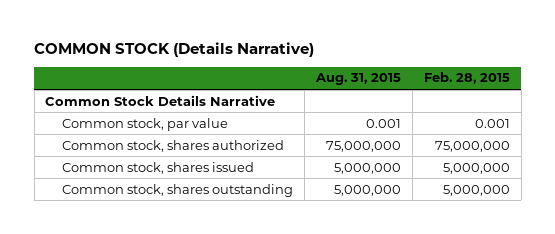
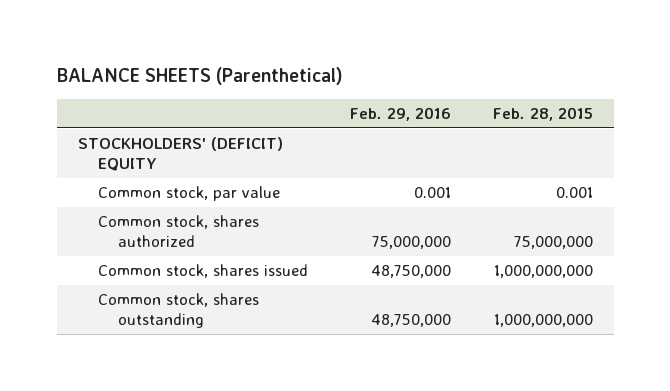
- COMMON STOCK (Details Narrative)
+ BALANCE SHEETS (Parenthetical)
- | Aug. 31, 2015 | Feb. 28, 2015
+ | Feb. 29, 2016 | Feb. 28, 2015
- Common Stock Details Narrative
+ STOCKHOLDERS' (DEFICIT) EQUITY
- Common stock, shares issued | 5,000,000 | 5,000,000
- Common stock, shares outstanding | 5,000,000 | 5,000,000
+ Common stock, shares issued | 48,750,000 | 1,000,000,000
+ Common stock, shares outstanding | 48,750,000 | 1,000,000,000

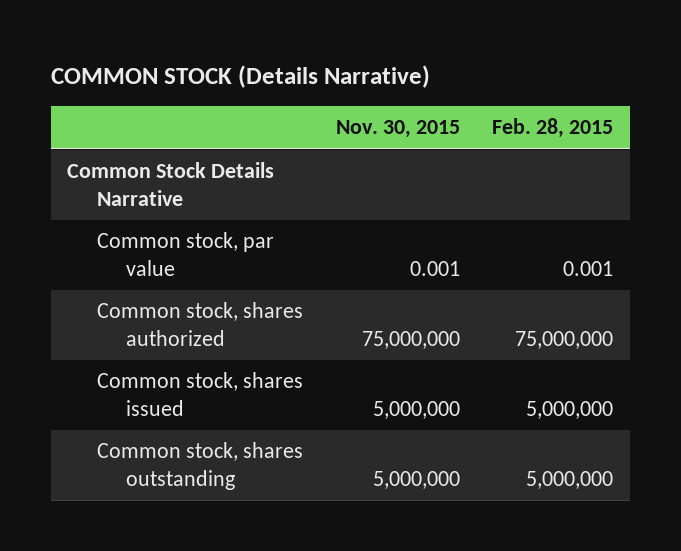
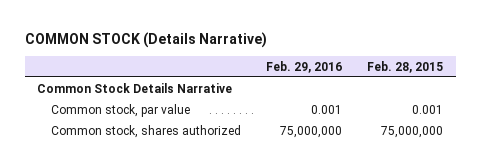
- | Nov. 30, 2015 | Feb. 28, 2015
+ | Feb. 29, 2016 | Feb. 28, 2015
- Common stock, shares issued | 5,000,000 | 5,000,000
- Common stock, shares outstanding | 5,000,000 | 5,000,000

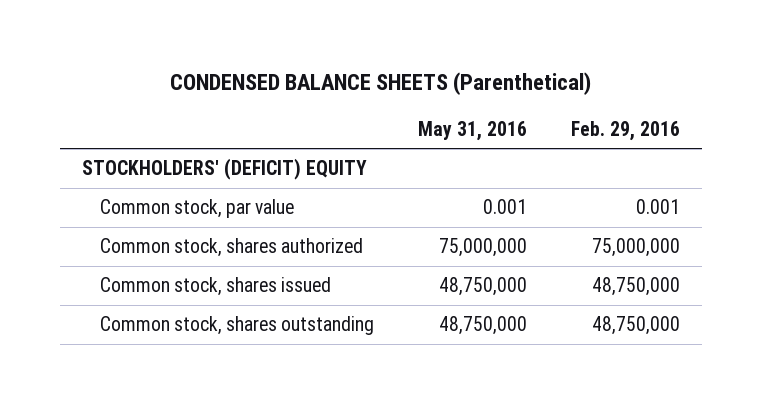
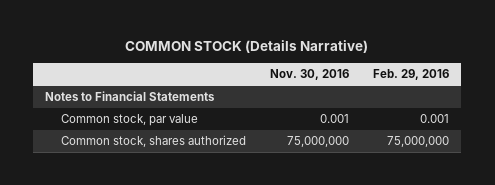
- CONDENSED BALANCE SHEETS (Parenthetical)
+ COMMON STOCK (Details Narrative)
- | May 31, 2016 | Feb. 29, 2016
+ | Nov. 30, 2016 | Feb. 29, 2016
- STOCKHOLDERS' (DEFICIT) EQUITY
+ Notes to Financial Statements
- Common stock, shares issued | 48,750,000 | 48,750,000
- Common stock, shares outstanding | 48,750,000 | 48,750,000

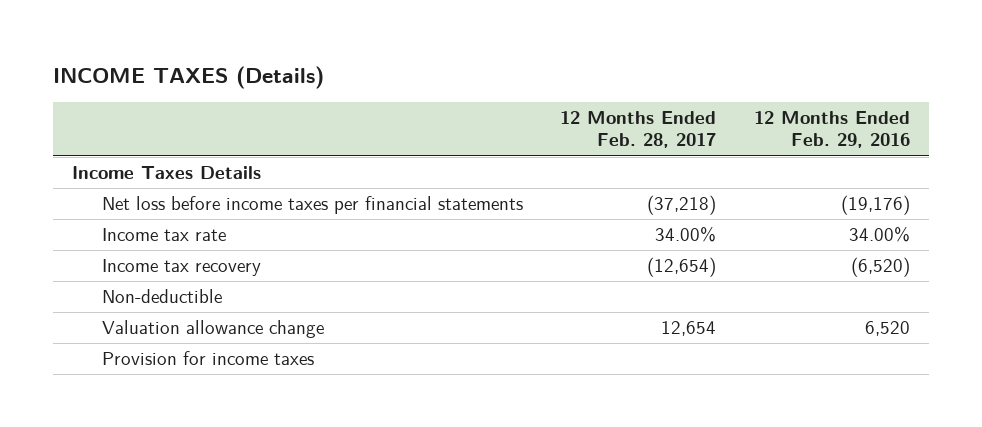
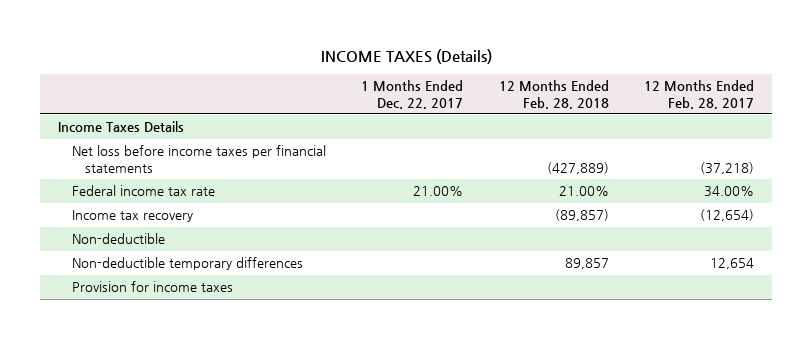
- | 12 Months Ended Feb. 28, 2017 | 12 Months Ended Feb. 29, 2016
+ | 1 Months Ended Dec. 22, 2017 | 12 Months Ended Feb. 28, 2018 | 12 Months Ended Feb. 28, 2017
- Income tax rate | 34.00% | 34.00%
+ Federal income tax rate | 21.00% | 21.00% | 34.00%
- Valuation allowance change | 12,654 | 6,520
+ Non-deductible temporary differences | | 89,857 | 12,654

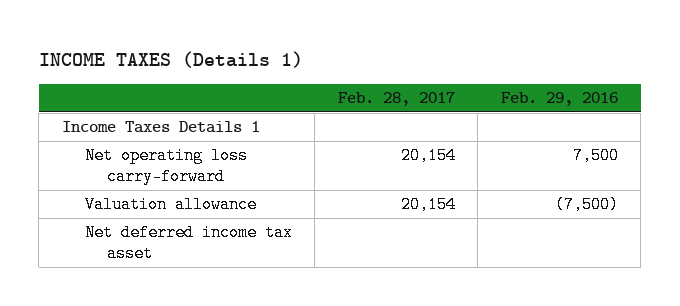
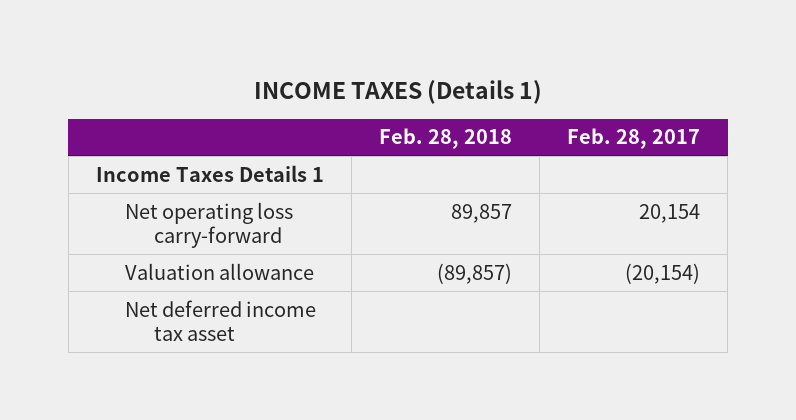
- | Feb. 28, 2017 | Feb. 29, 2016
+ | Feb. 28, 2018 | Feb. 28, 2017
- Valuation allowance | 20,154 | (7,500)
+ Valuation allowance | (89,857) | (20,154)

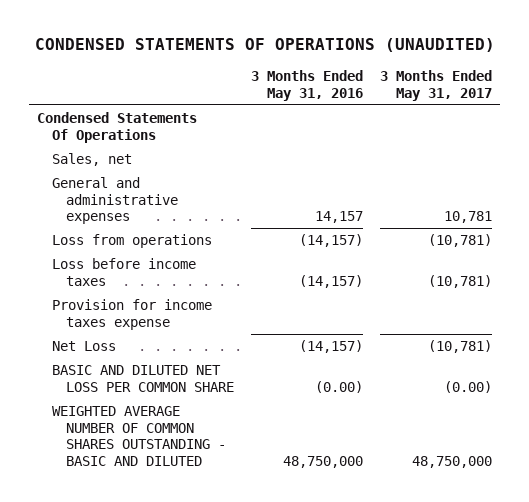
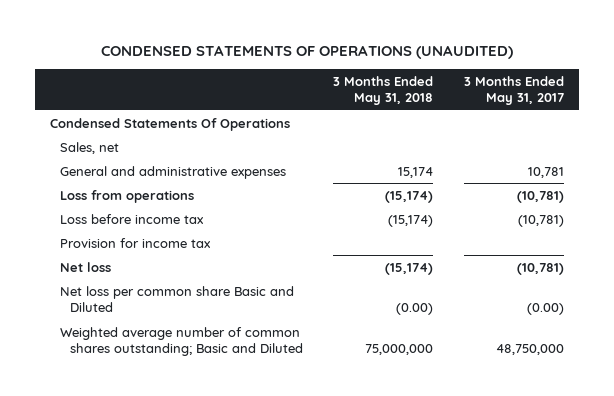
- | 3 Months Ended May 31, 2016 | 3 Months Ended May 31, 2017
+ | 3 Months Ended May 31, 2018 | 3 Months Ended May 31, 2017
- Loss before income taxes | (14,157) | (10,781)
- Provision for income taxes expense
- Net Loss | (14,157) | (10,781)
- BASIC AND DILUTED NET LOSS PER COMMON SHARE | (0.00) | (0.00)
- WEIGHTED AVERAGE NUMBER OF COMMON SHARES OUTSTANDING - BASIC AND DILUTED | 48,750,000 | 48,750,000
+ Loss before income tax | (15,174) | (10,781)
+ Provision for income tax
+ Net loss | (15,174) | (10,781)
+ Net loss per common share Basic and Diluted | (0.00) | (0.00)
+ Weighted average number of common shares outstanding; Basic and Diluted | 75,000,000 | 48,750,000

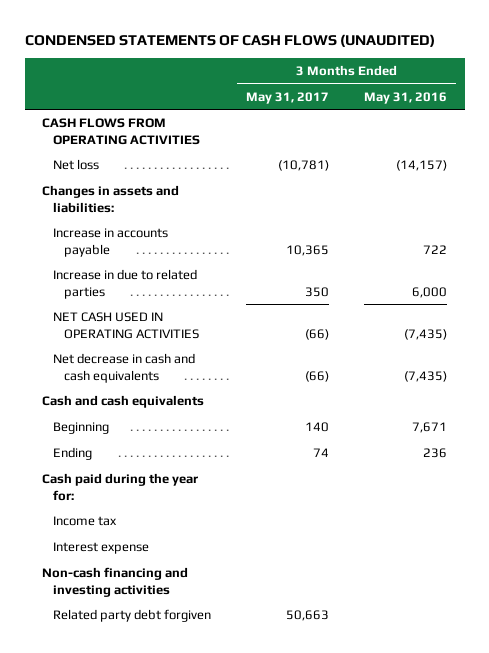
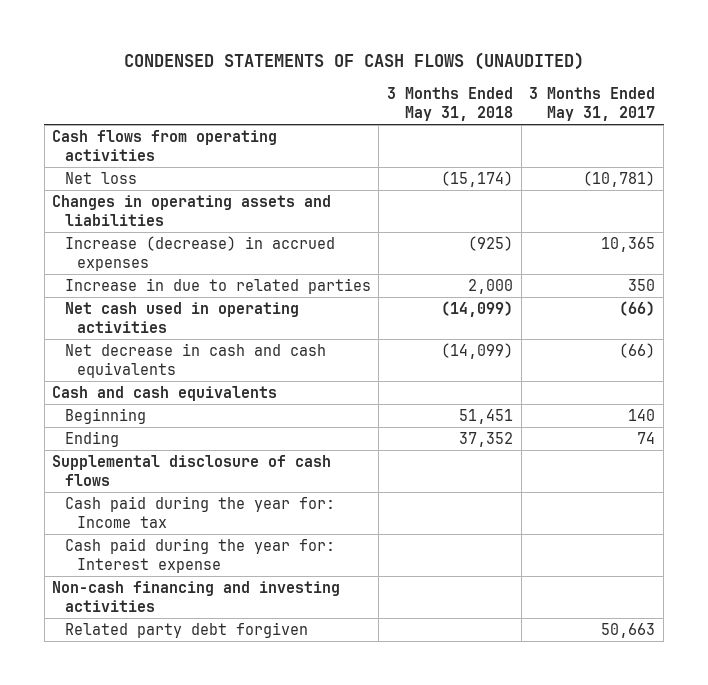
- | 3 Months Ended May 31, 2017 | 3 Months Ended May 31, 2016
+ | 3 Months Ended May 31, 2018 | 3 Months Ended May 31, 2017
- CASH FLOWS FROM OPERATING ACTIVITIES
+ Cash flows from operating activities
- Changes in assets and liabilities:
- Increase in accounts payable | 10,365 | 722
+ Changes in operating assets and liabilities
+ Increase (decrease) in accrued expenses | (925) | 10,365
- NET CASH USED IN OPERATING ACTIVITIES | (66) | (7,435)
+ Net cash used in operating activities | (14,099) | (66)
- Cash paid during the year for:
- Income tax
- Interest expense
+ Supplemental disclosure of cash flows
+ Cash paid during the year for: Income tax
+ Cash paid during the year for: Interest expense

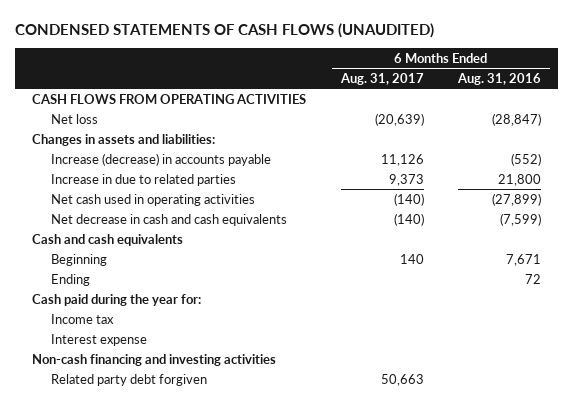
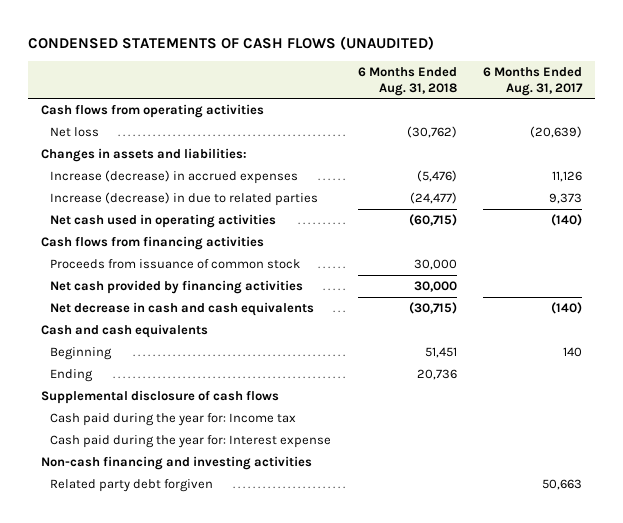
- | 6 Months Ended Aug. 31, 2017 | 6 Months Ended Aug. 31, 2016
+ | 6 Months Ended Aug. 31, 2018 | 6 Months Ended Aug. 31, 2017
- CASH FLOWS FROM OPERATING ACTIVITIES
+ Cash flows from operating activities
- Increase (decrease) in accounts payable | 11,126 | (552)
- Increase in due to related parties | 9,373 | 21,800
+ Increase (decrease) in accrued expenses | (5,476) | 11,126
+ Increase (decrease) in due to related parties | (24,477) | 9,373
+ Cash flows from financing activities
+ Proceeds from issuance of common stock | 30,000 |
+ Net cash provided by financing activities | 30,000 |
- Cash paid during the year for:
- Income tax
- Interest expense
+ Supplemental disclosure of cash flows
+ Cash paid during the year for: Income tax
+ Cash paid during the year for: Interest expense

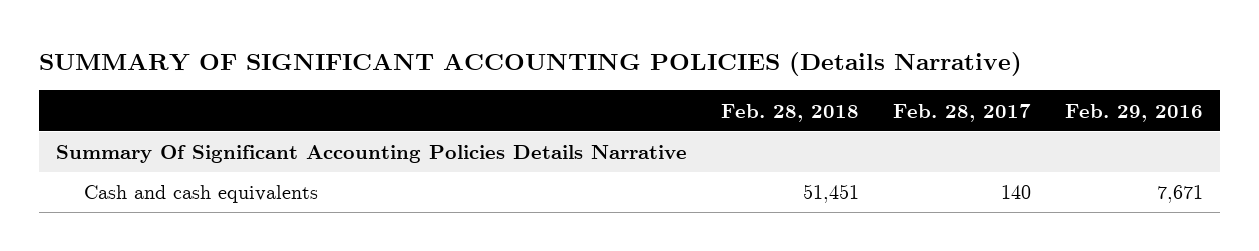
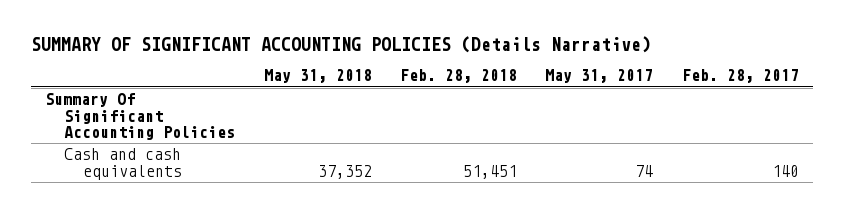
- | Feb. 28, 2018 | Feb. 28, 2017 | Feb. 29, 2016
+ | May 31, 2018 | Feb. 28, 2018 | May 31, 2017 | Feb. 28, 2017
- Summary Of Significant Accounting Policies Details Narrative
+ Summary Of Significant Accounting Policies

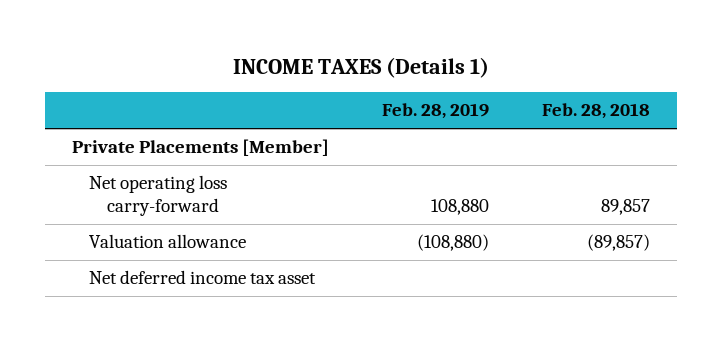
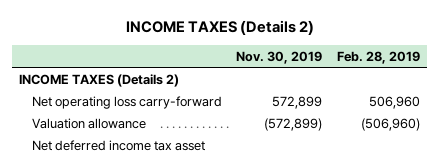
- INCOME TAXES (Details 1)
+ INCOME TAXES (Details 2)
- | Feb. 28, 2019 | Feb. 28, 2018
+ | Nov. 30, 2019 | Feb. 28, 2019
- Private Placements [Member]
- Net operating loss carry-forward | 108,880 | 89,857
- Valuation allowance | (108,880) | (89,857)
+ INCOME TAXES (Details 2)
+ Net operating loss carry-forward | 572,899 | 506,960
+ Valuation allowance | (572,899) | (506,960)

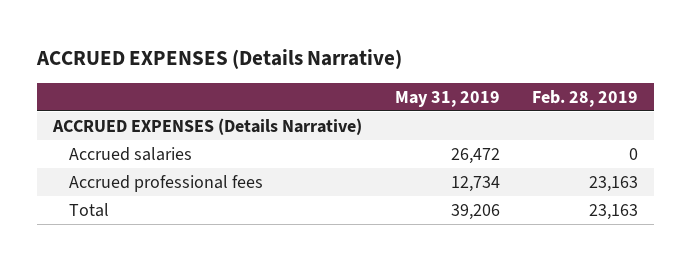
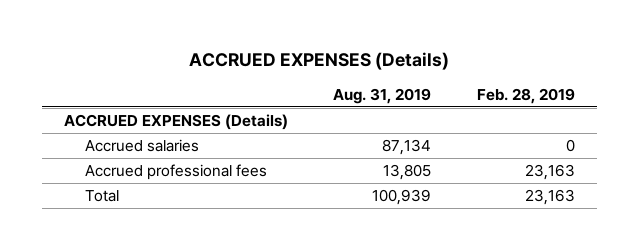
- ACCRUED EXPENSES (Details Narrative)
+ ACCRUED EXPENSES (Details)
- | May 31, 2019 | Feb. 28, 2019
+ | Aug. 31, 2019 | Feb. 28, 2019
- ACCRUED EXPENSES (Details Narrative)
+ ACCRUED EXPENSES (Details)

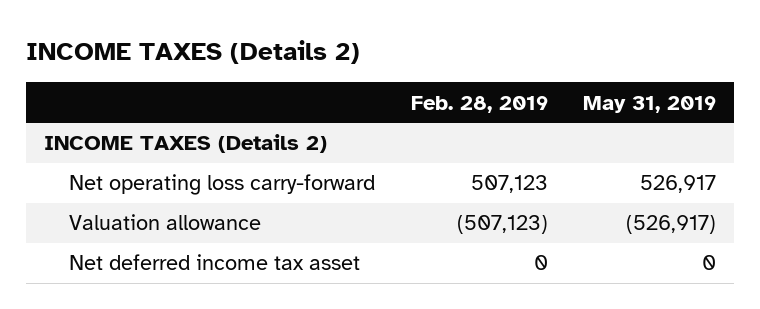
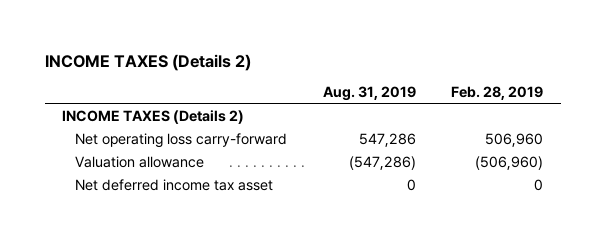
- | Feb. 28, 2019 | May 31, 2019
+ | Aug. 31, 2019 | Feb. 28, 2019
- Net operating loss carry-forward | 507,123 | 526,917
- Valuation allowance | (507,123) | (526,917)
+ Net operating loss carry-forward | 547,286 | 506,960
+ Valuation allowance | (547,286) | (506,960)

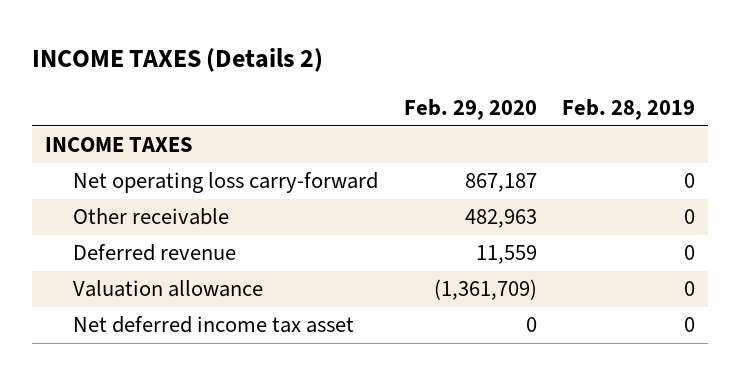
- | Aug. 31, 2019 | Feb. 28, 2019
+ | Feb. 29, 2020 | Feb. 28, 2019
- INCOME TAXES (Details 2)
- Net operating loss carry-forward | 547,286 | 506,960
- Valuation allowance | (547,286) | (506,960)
+ INCOME TAXES
+ Net operating loss carry-forward | 867,187 | 0
+ Other receivable | 482,963 | 0
+ Deferred revenue | 11,559 | 0
+ Valuation allowance | (1,361,709) | 0

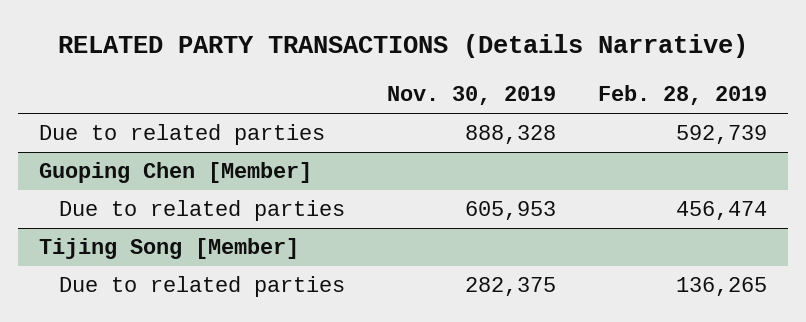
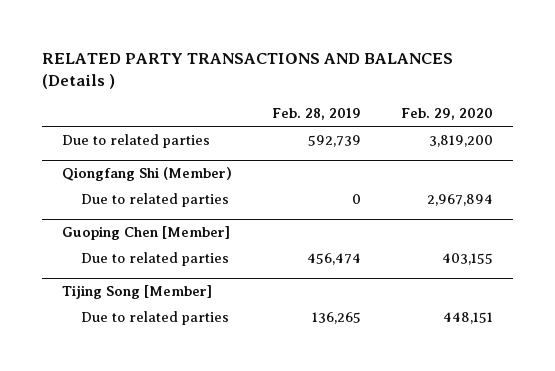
- RELATED PARTY TRANSACTIONS (Details Narrative)
+ RELATED PARTY TRANSACTIONS AND BALANCES (Details )
- | Nov. 30, 2019 | Feb. 28, 2019
+ | Feb. 28, 2019 | Feb. 29, 2020
+ Qiongfang Shi (Member)
+ Due to related parties | 0 | 2,967,894

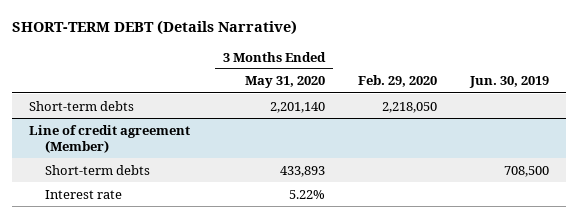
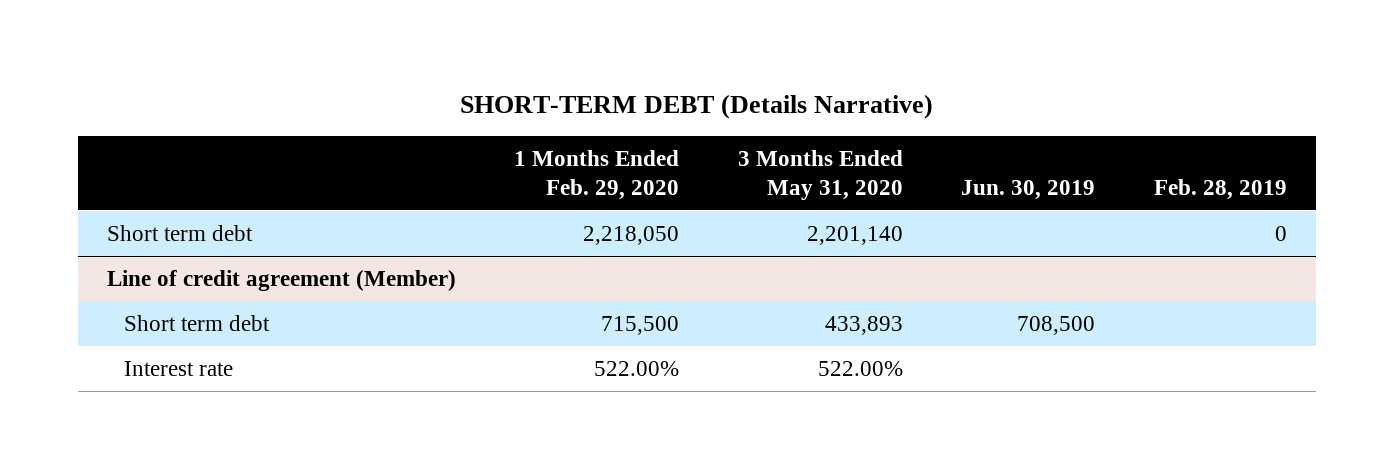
- | 3 Months Ended May 31, 2020 | Feb. 29, 2020 | Jun. 30, 2019
+ | 1 Months Ended Feb. 29, 2020 | 3 Months Ended May 31, 2020 | Jun. 30, 2019 | Feb. 28, 2019
- Short-term debts | 2,201,140 | 2,218,050 |
+ Short term debt | 2,218,050 | 2,201,140 | | 0
@ Line of credit agreement (Member)
- Short-term debts | 433,893 | | 708,500
- Interest rate | 5.22% | |
+ Short term debt | 715,500 | 433,893 | 708,500 |
+ Interest rate | 522.00% | 522.00% | |

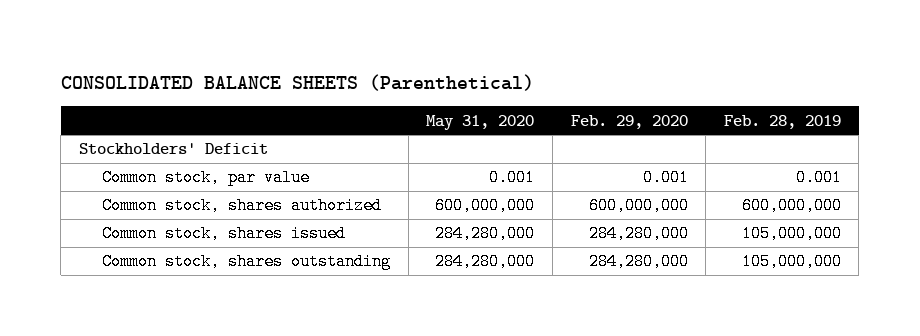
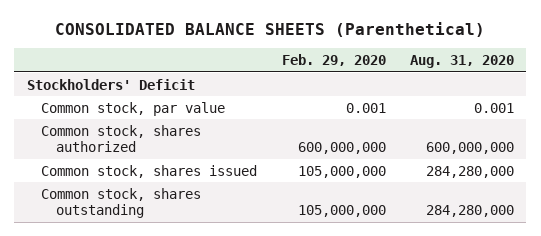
- | May 31, 2020 | Feb. 29, 2020 | Feb. 28, 2019
+ | Feb. 29, 2020 | Aug. 31, 2020
- Common stock, shares issued | 284,280,000 | 284,280,000 | 105,000,000
- Common stock, shares outstanding | 284,280,000 | 284,280,000 | 105,000,000
+ Common stock, shares issued | 105,000,000 | 284,280,000
+ Common stock, shares outstanding | 105,000,000 | 284,280,000

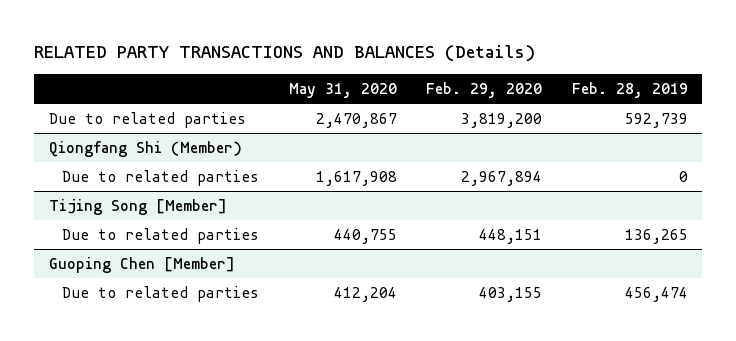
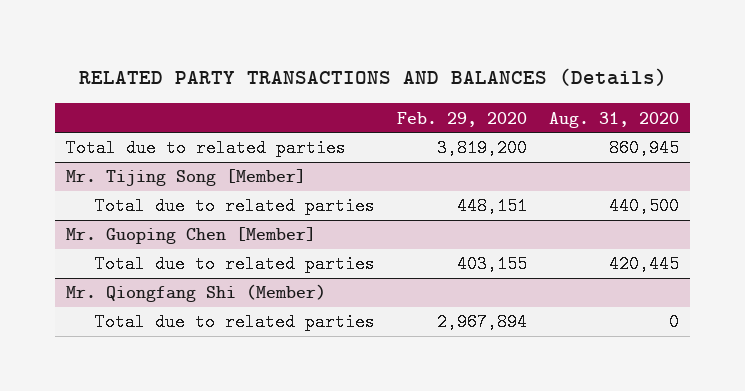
- | May 31, 2020 | Feb. 29, 2020 | Feb. 28, 2019
+ | Feb. 29, 2020 | Aug. 31, 2020
- Due to related parties | 2,470,867 | 3,819,200 | 592,739
- Qiongfang Shi (Member)
- Due to related parties | 1,617,908 | 2,967,894 | 0
- Tijing Song [Member]
- Due to related parties | 440,755 | 448,151 | 136,265
- Guoping Chen [Member]
- Due to related parties | 412,204 | 403,155 | 456,474
+ Total due to related parties | 3,819,200 | 860,945
+ Mr. Tijing Song [Member]
+ Total due to related parties | 448,151 | 440,500
+ Mr. Guoping Chen [Member]
+ Total due to related parties | 403,155 | 420,445
+ Mr. Qiongfang Shi (Member)
+ Total due to related parties | 2,967,894 | 0

